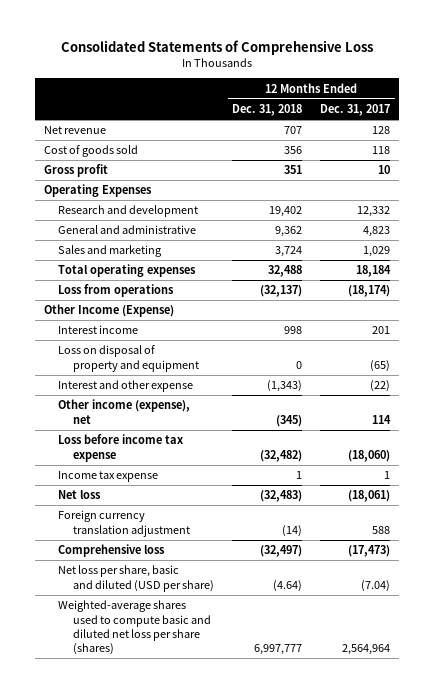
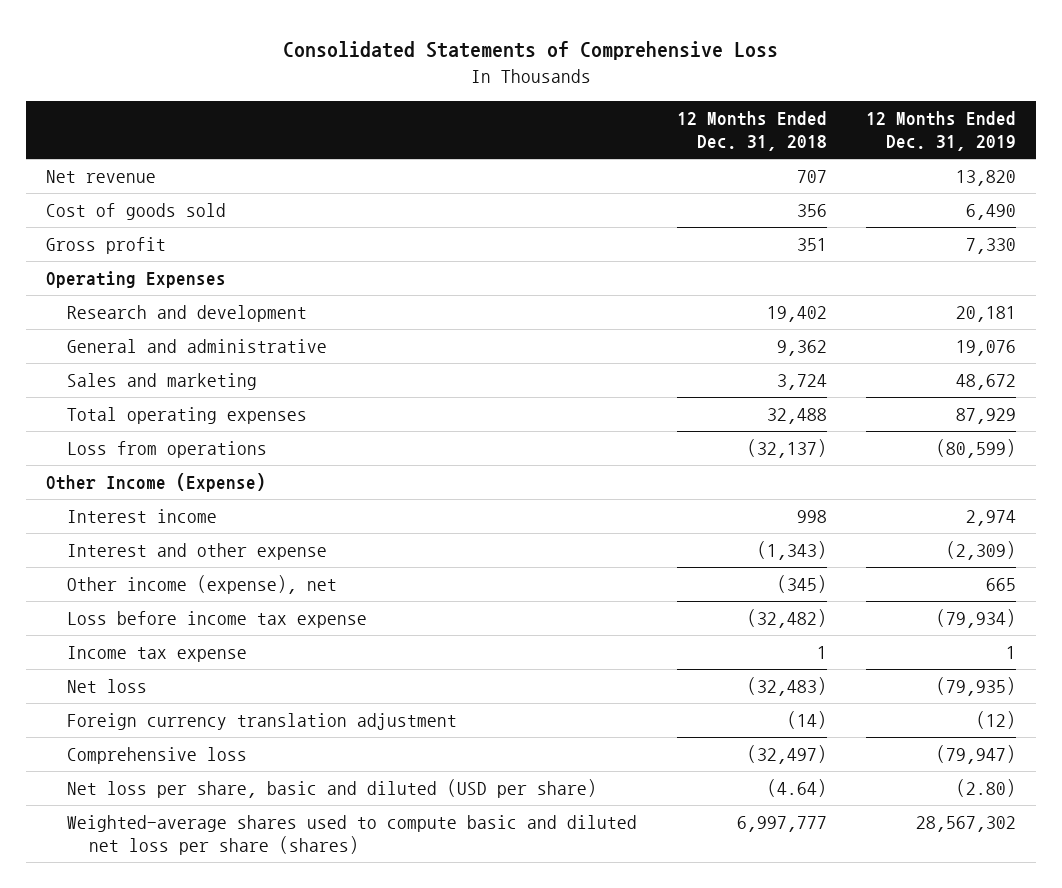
- | 12 Months Ended Dec. 31, 2018 | 12 Months Ended Dec. 31, 2017
+ | 12 Months Ended Dec. 31, 2018 | 12 Months Ended Dec. 31, 2019
- Loss on disposal of property and equipment | 0 | (65)

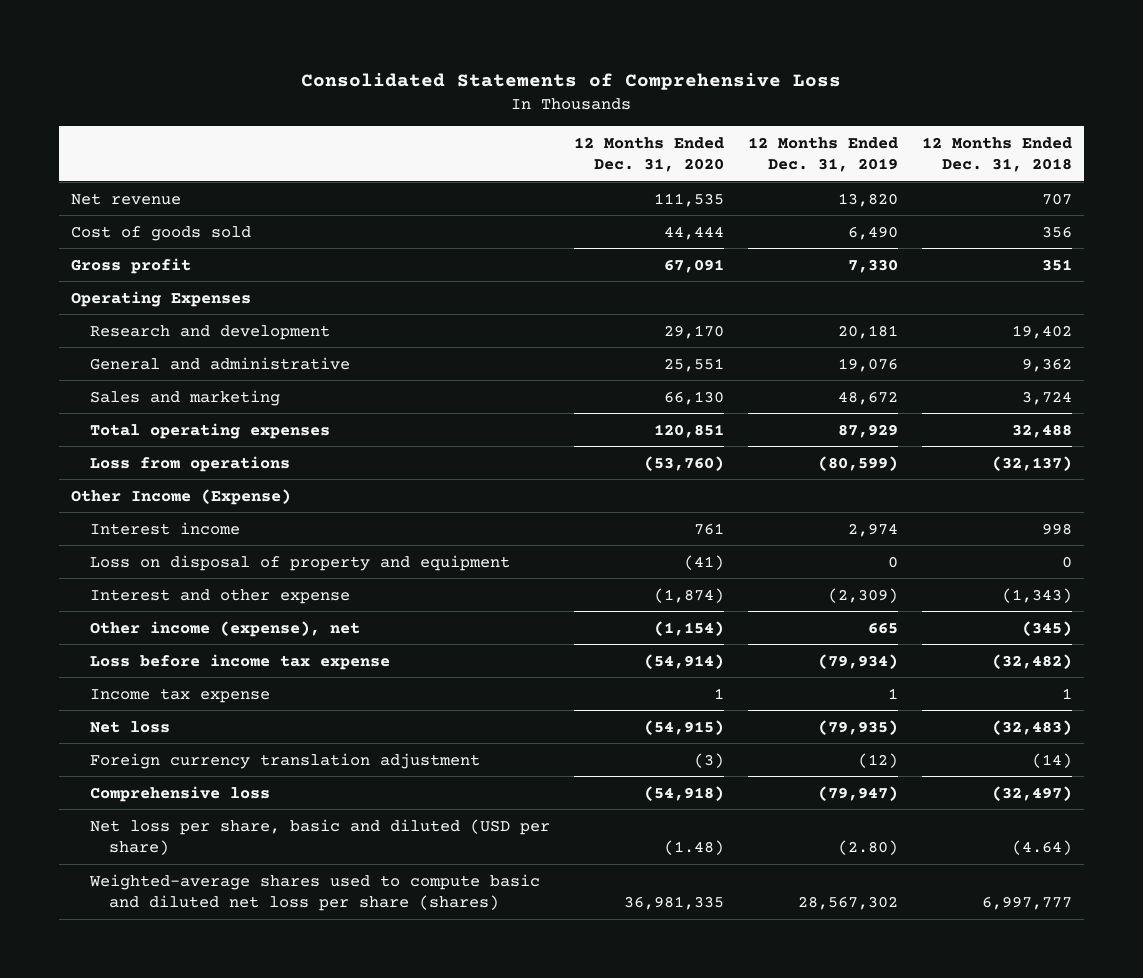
- | 12 Months Ended Dec. 31, 2018 | 12 Months Ended Dec. 31, 2019
+ | 12 Months Ended Dec. 31, 2020 | 12 Months Ended Dec. 31, 2019 | 12 Months Ended Dec. 31, 2018
+ Loss on disposal of property and equipment | (41) | 0 | 0

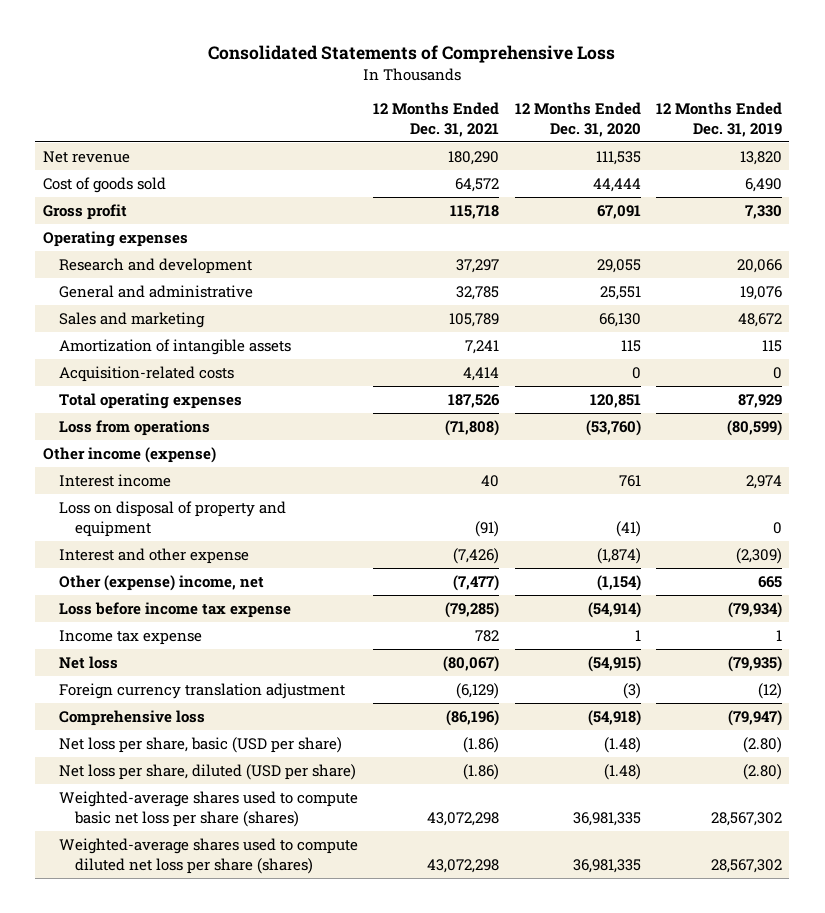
- | 12 Months Ended Dec. 31, 2020 | 12 Months Ended Dec. 31, 2019 | 12 Months Ended Dec. 31, 2018
+ | 12 Months Ended Dec. 31, 2021 | 12 Months Ended Dec. 31, 2020 | 12 Months Ended Dec. 31, 2019
- Operating Expenses
- Research and development | 29,170 | 20,181 | 19,402
+ Operating expenses
+ Research and development | 37,297 | 29,055 | 20,066
+ Amortization of intangible assets | 7,241 | 115 | 115
+ Acquisition-related costs | 4,414 | 0 | 0
- Other Income (Expense)
+ Other income (expense)
- Other income (expense), net | (1,154) | 665 | (345)
+ Other (expense) income, net | (7,477) | (1,154) | 665
- Net loss per share, basic and diluted (USD per share) | (1.48) | (2.80) | (4.64)
- Weighted-average shares used to compute basic and diluted net loss per share (shares) | 36,981,335 | 28,567,302 | 6,997,777
+ Net loss per share, basic (USD per share) | (1.86) | (1.48) | (2.80)
+ Net loss per share, diluted (USD per share) | (1.86) | (1.48) | (2.80)
+ Weighted-average shares used to compute basic net loss per share (shares) | 43,072,298 | 36,981,335 | 28,567,302
+ Weighted-average shares used to compute diluted net loss per share (shares) | 43,072,298 | 36,981,335 | 28,567,302

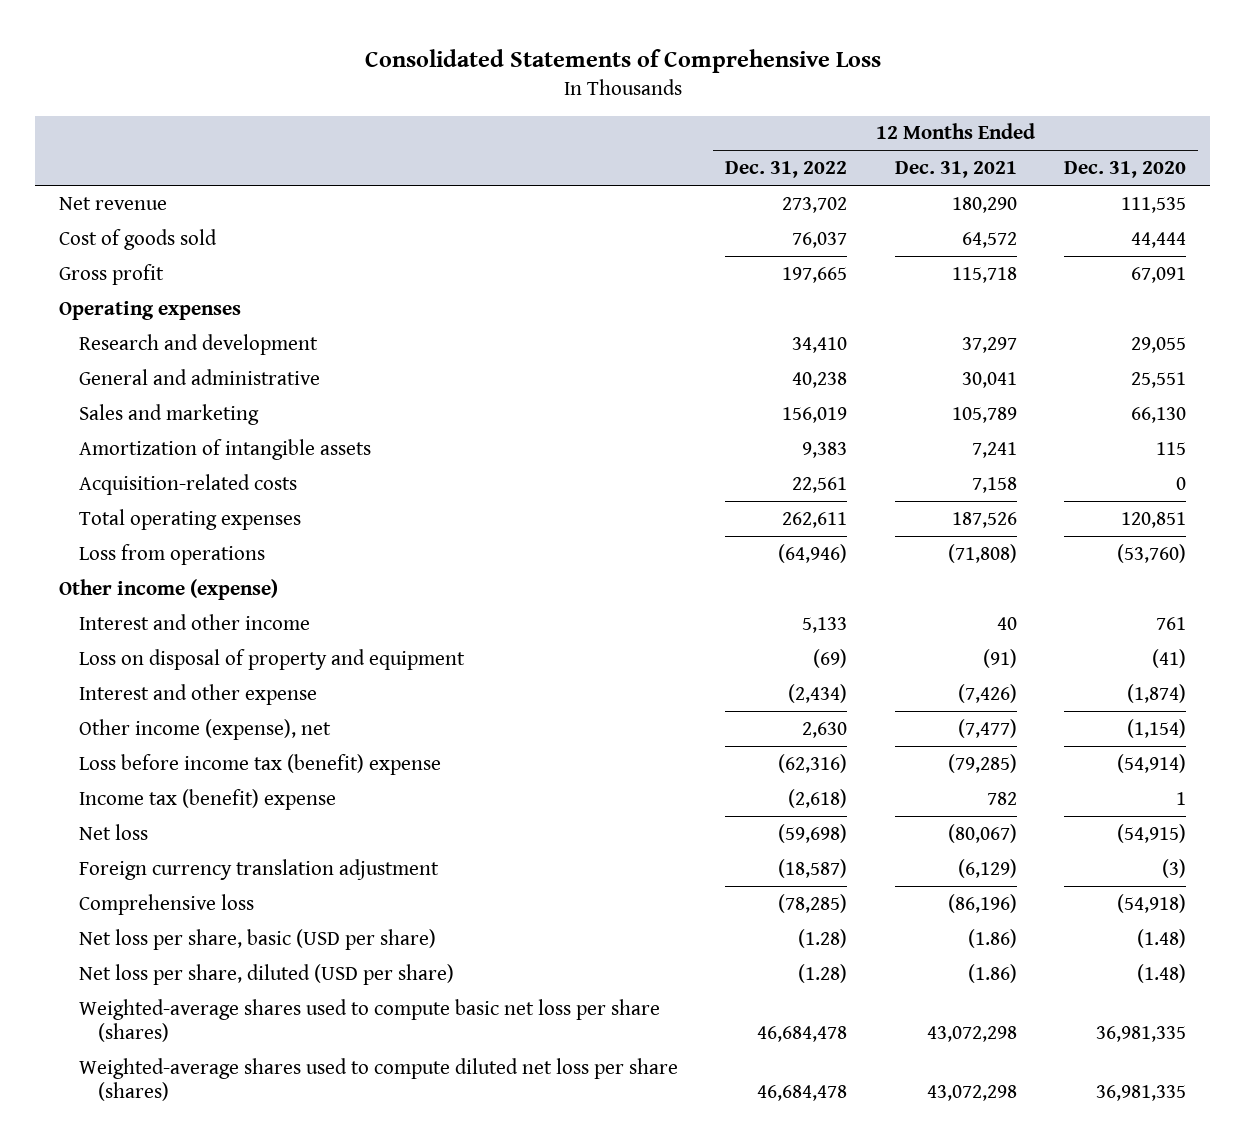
- | 12 Months Ended Dec. 31, 2021 | 12 Months Ended Dec. 31, 2020 | 12 Months Ended Dec. 31, 2019
+ | 12 Months Ended Dec. 31, 2022 | 12 Months Ended Dec. 31, 2021 | 12 Months Ended Dec. 31, 2020
- General and administrative | 32,785 | 25,551 | 19,076
+ General and administrative | 40,238 | 30,041 | 25,551
- Acquisition-related costs | 4,414 | 0 | 0
+ Acquisition-related costs | 22,561 | 7,158 | 0
- Interest income | 40 | 761 | 2,974
+ Interest and other income | 5,133 | 40 | 761
- Other (expense) income, net | (7,477) | (1,154) | 665
- Loss before income tax expense | (79,285) | (54,914) | (79,934)
- Income tax expense | 782 | 1 | 1
+ Other income (expense), net | 2,630 | (7,477) | (1,154)
+ Loss before income tax (benefit) expense | (62,316) | (79,285) | (54,914)
+ Income tax (benefit) expense | (2,618) | 782 | 1

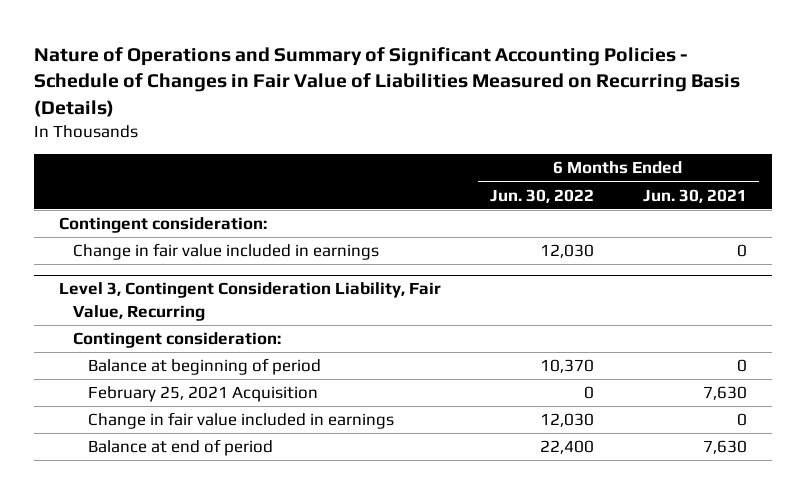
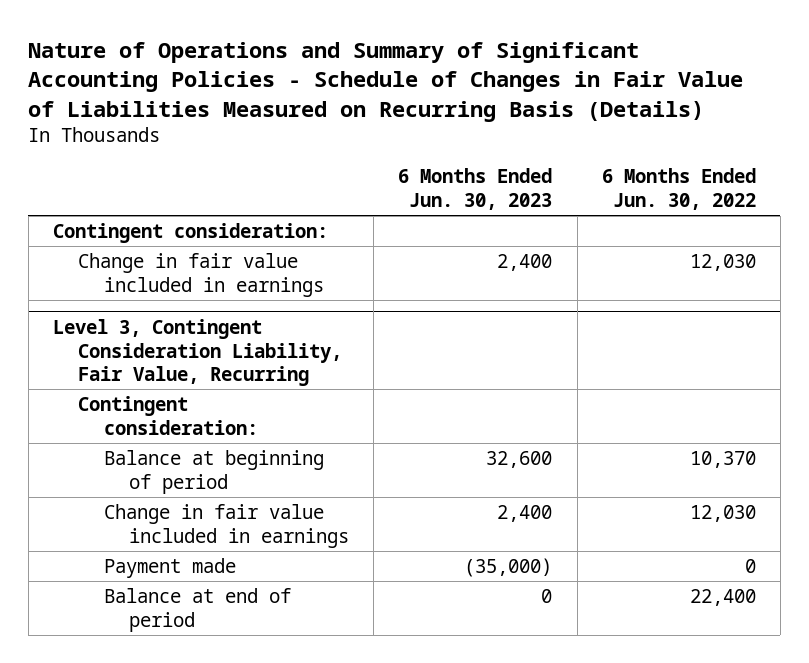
- | 6 Months Ended Jun. 30, 2022 | 6 Months Ended Jun. 30, 2021
+ | 6 Months Ended Jun. 30, 2023 | 6 Months Ended Jun. 30, 2022
@ Level 3, Contingent Consideration Liability, Fair Value, Recurring
- February 25, 2021 Acquisition | 0 | 7,630
+ Payment made | (35,000) | 0

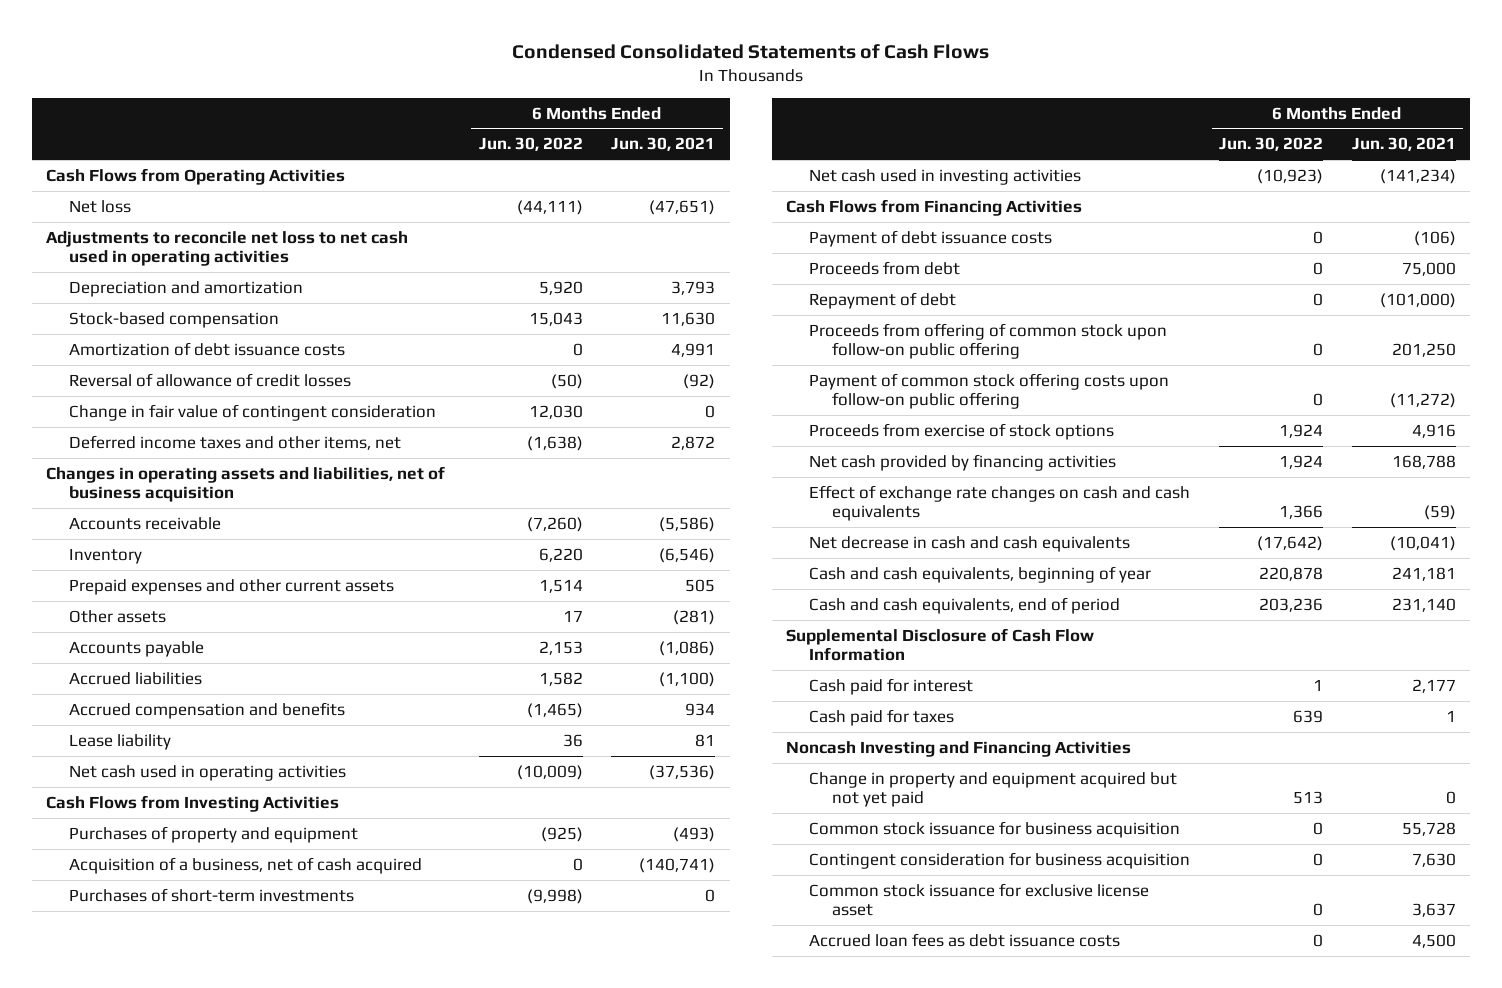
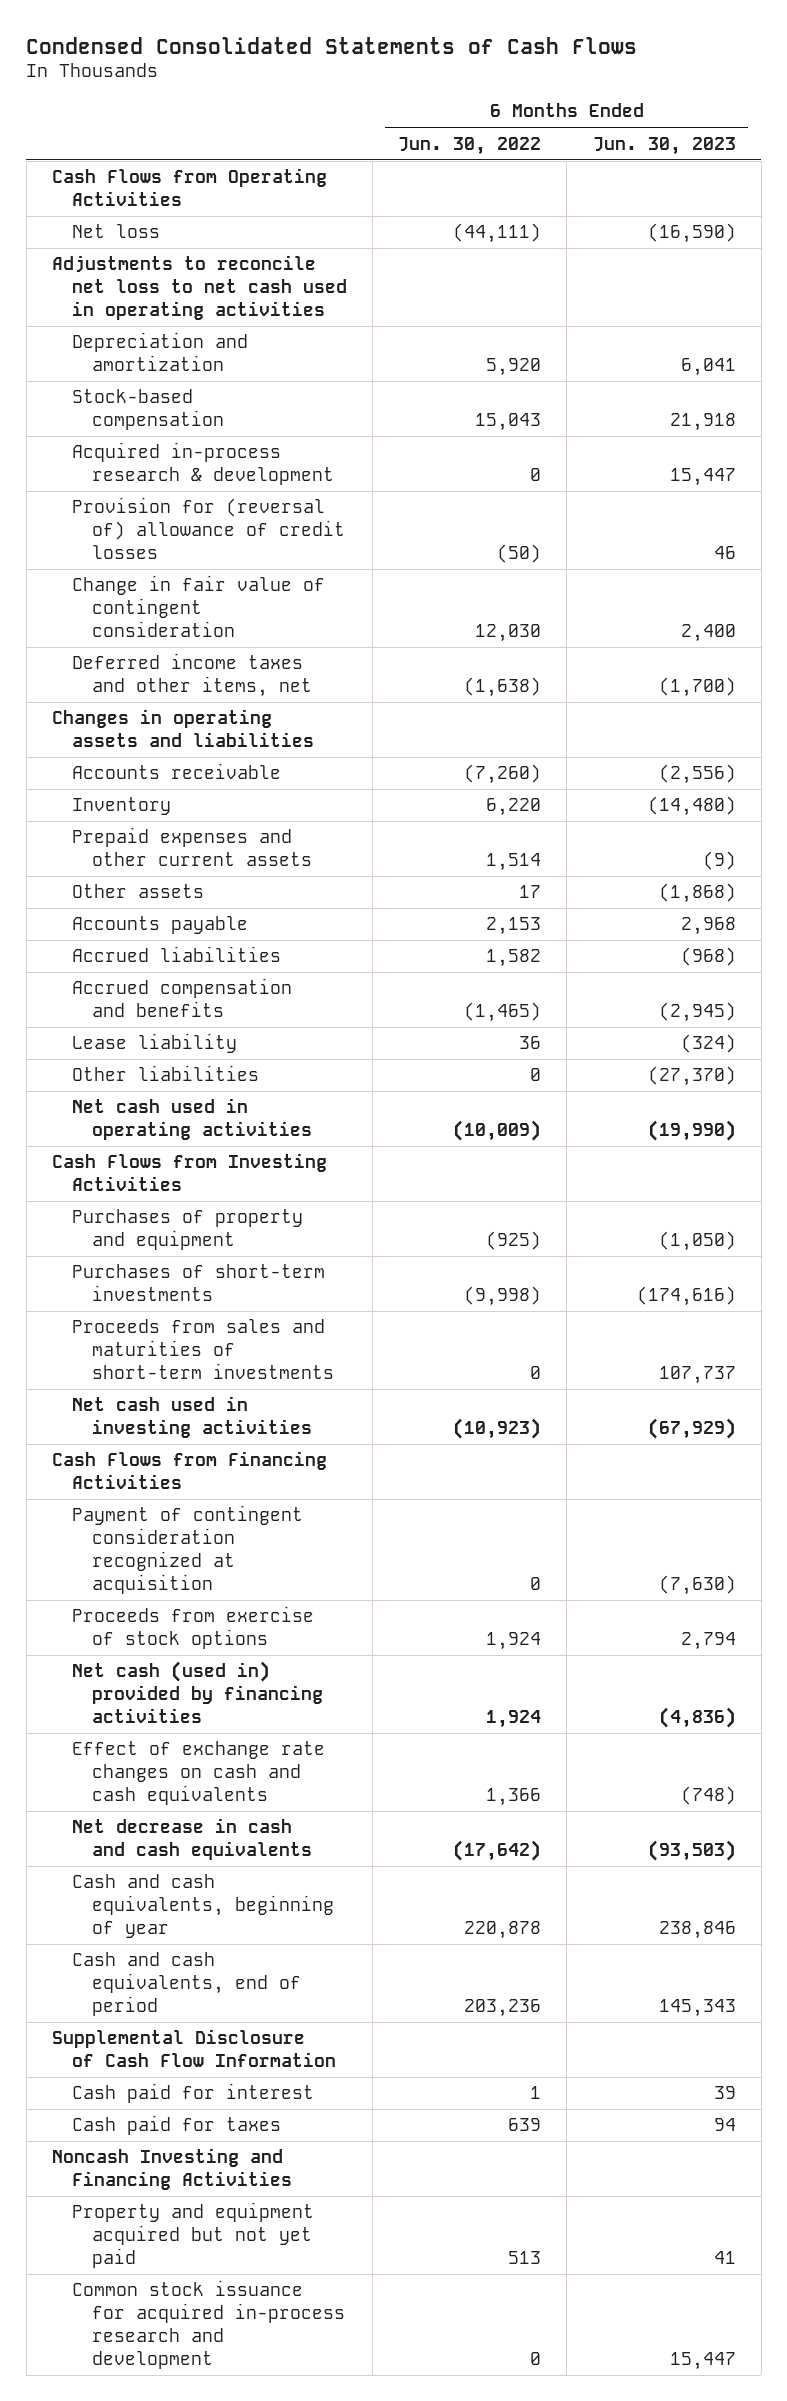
- | 6 Months Ended Jun. 30, 2022 | 6 Months Ended Jun. 30, 2021
+ | 6 Months Ended Jun. 30, 2022 | 6 Months Ended Jun. 30, 2023
- Amortization of debt issuance costs | 0 | 4,991
- Reversal of allowance of credit losses | (50) | (92)
+ Acquired in-process research & development | 0 | 15,447
+ Provision for (reversal of) allowance of credit losses | (50) | 46
- Changes in operating assets and liabilities, net of business acquisition
+ Changes in operating assets and liabilities
+ Other liabilities | 0 | (27,370)
- Acquisition of a business, net of cash acquired | 0 | (140,741)
+ Proceeds from sales and maturities of short-term investments | 0 | 107,737
- Payment of debt issuance costs | 0 | (106)
- Proceeds from debt | 0 | 75,000
- Repayment of debt | 0 | (101,000)
- Proceeds from offering of common stock upon follow-on public offering | 0 | 201,250
- Payment of common stock offering costs upon follow-on public offering | 0 | (11,272)
+ Payment of contingent consideration recognized at acquisition | 0 | (7,630)
- Net cash provided by financing activities | 1,924 | 168,788
+ Net cash (used in) provided by financing activities | 1,924 | (4,836)
- Change in property and equipment acquired but not yet paid | 513 | 0
- Common stock issuance for business acquisition | 0 | 55,728
- Contingent consideration for business acquisition | 0 | 7,630
- Common stock issuance for exclusive license asset | 0 | 3,637
- Accrued loan fees as debt issuance costs | 0 | 4,500
+ Property and equipment acquired but not yet paid | 513 | 41
+ Common stock issuance for acquired in-process research and development | 0 | 15,447

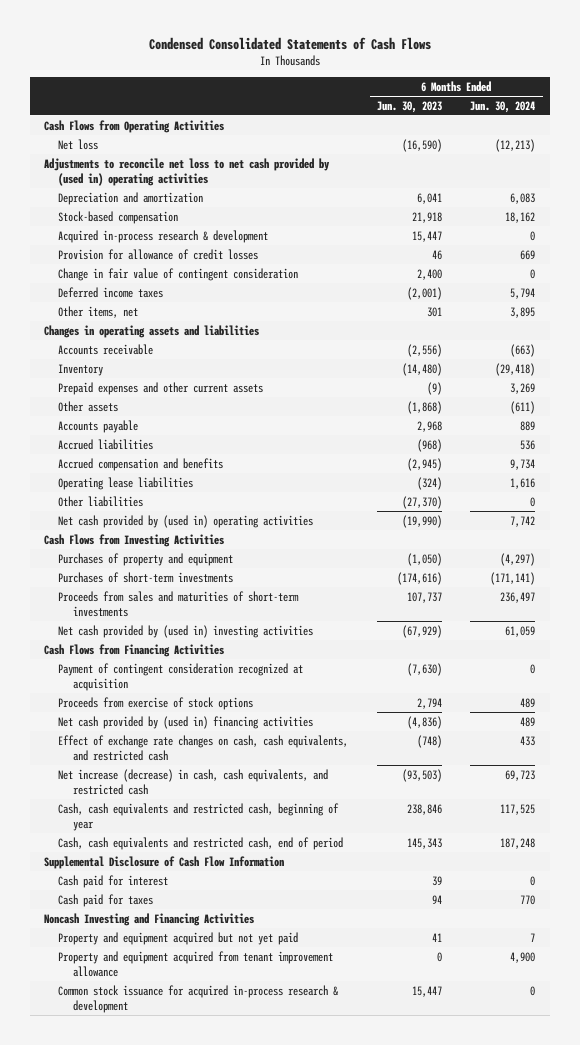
- | 6 Months Ended Jun. 30, 2022 | 6 Months Ended Jun. 30, 2023
+ | 6 Months Ended Jun. 30, 2023 | 6 Months Ended Jun. 30, 2024
- Adjustments to reconcile net loss to net cash used in operating activities
+ Adjustments to reconcile net loss to net cash provided by (used in) operating activities
- Provision for (reversal of) allowance of credit losses | (50) | 46
+ Provision for allowance of credit losses | 46 | 669
- Deferred income taxes and other items, net | (1,638) | (1,700)
+ Deferred income taxes | (2,001) | 5,794
+ Other items, net | 301 | 3,895
- Lease liability | 36 | (324)
+ Operating lease liabilities | (324) | 1,616
- Net cash used in operating activities | (10,009) | (19,990)
+ Net cash provided by (used in) operating activities | (19,990) | 7,742
- Net cash used in investing activities | (10,923) | (67,929)
+ Net cash provided by (used in) investing activities | (67,929) | 61,059
- Net cash (used in) provided by financing activities | 1,924 | (4,836)
- Effect of exchange rate changes on cash and cash equivalents | 1,366 | (748)
- Net decrease in cash and cash equivalents | (17,642) | (93,503)
- Cash and cash equivalents, beginning of year | 220,878 | 238,846
- Cash and cash equivalents, end of period | 203,236 | 145,343
+ Net cash provided by (used in) financing activities | (4,836) | 489
+ Effect of exchange rate changes on cash, cash equivalents, and restricted cash | (748) | 433
+ Net increase (decrease) in cash, cash equivalents, and restricted cash | (93,503) | 69,723
+ Cash, cash equivalents and restricted cash, beginning of year | 238,846 | 117,525
+ Cash, cash equivalents and restricted cash, end of period | 145,343 | 187,248
- Common stock issuance for acquired in-process research and development | 0 | 15,447
+ Property and equipment acquired from tenant improvement allowance | 0 | 4,900
+ Common stock issuance for acquired in-process research & development | 15,447 | 0

